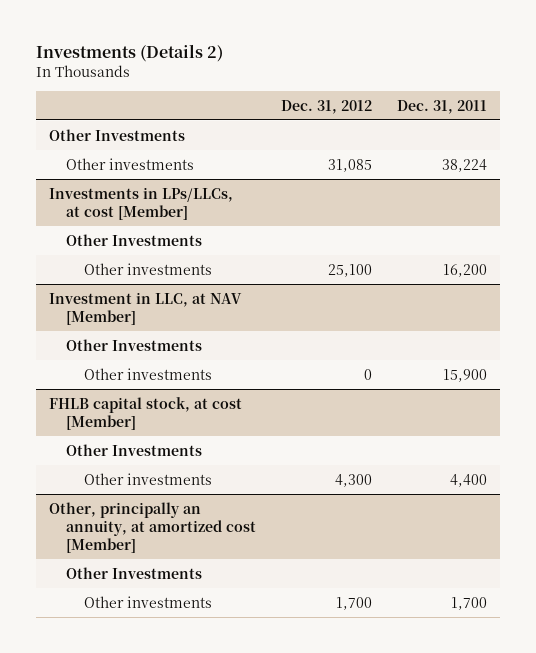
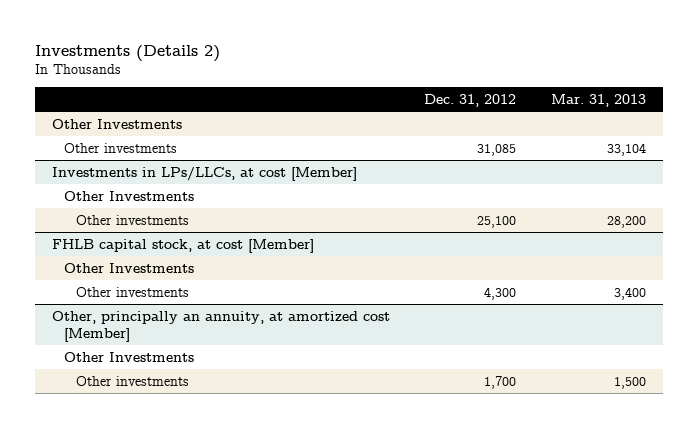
- | Dec. 31, 2012 | Dec. 31, 2011
+ | Dec. 31, 2012 | Mar. 31, 2013
- Investment in LLC, at NAV [Member]
- Other Investments
- Other investments | 0 | 15,900

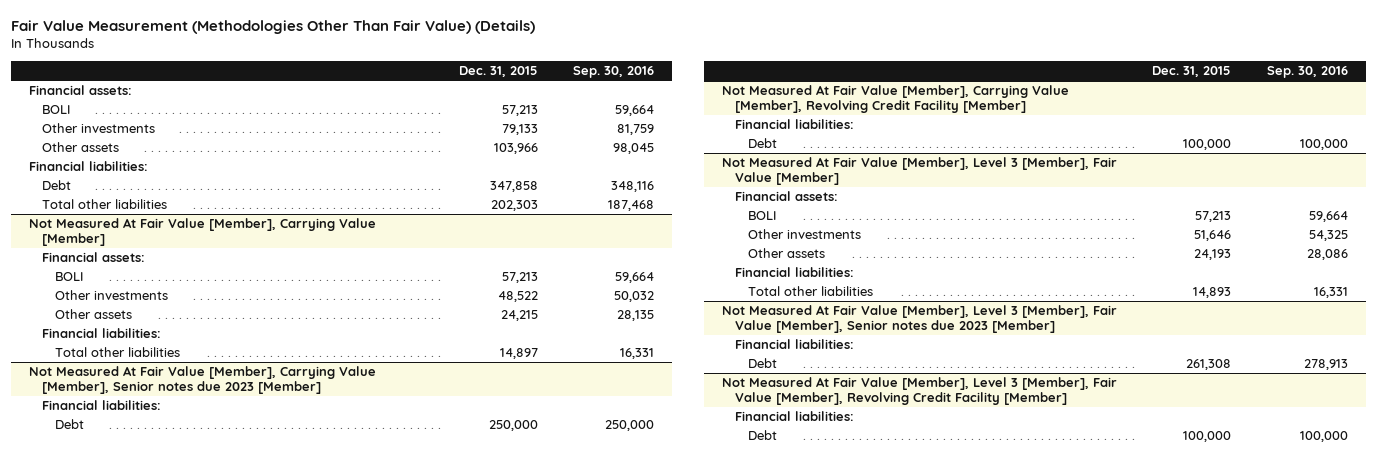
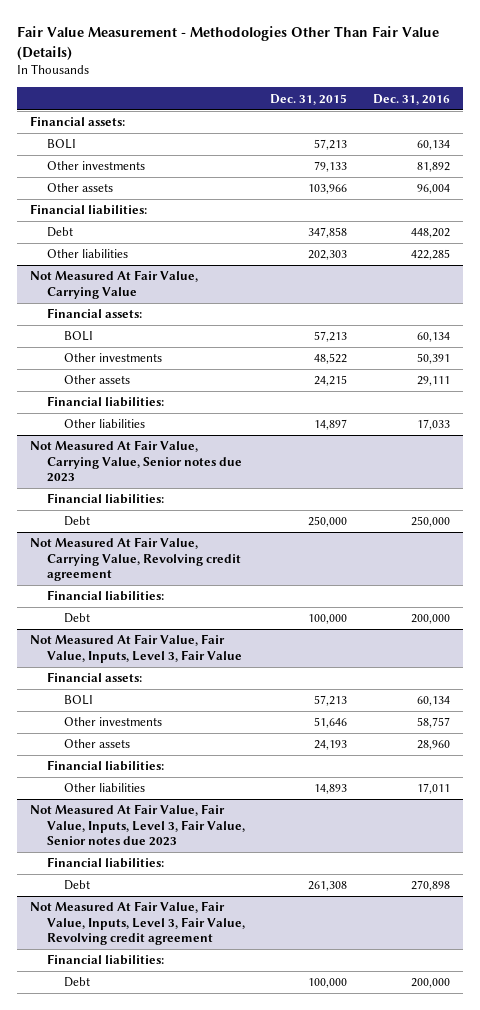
- Fair Value Measurement (Methodologies Other Than Fair Value) (Details)
+ Fair Value Measurement - Methodologies Other Than Fair Value (Details)
- | Dec. 31, 2015 | Sep. 30, 2016
+ | Dec. 31, 2015 | Dec. 31, 2016
- Total other liabilities | 202,303 | 187,468
- Not Measured At Fair Value [Member], Carrying Value [Member]
+ Other liabilities | 202,303 | 422,285
+ Not Measured At Fair Value, Carrying Value
- Total other liabilities | 14,897 | 16,331
- Not Measured At Fair Value [Member], Carrying Value [Member], Senior notes due 2023 [Member]
+ Other liabilities | 14,897 | 17,033
+ Not Measured At Fair Value, Carrying Value, Senior notes due 2023
- Not Measured At Fair Value [Member], Carrying Value [Member], Revolving Credit Facility [Member]
+ Not Measured At Fair Value, Carrying Value, Revolving credit agreement
- Not Measured At Fair Value [Member], Level 3 [Member], Fair Value [Member]
+ Not Measured At Fair Value, Fair Value, Inputs, Level 3, Fair Value
- Total other liabilities | 14,893 | 16,331
- Not Measured At Fair Value [Member], Level 3 [Member], Fair Value [Member], Senior notes due 2023 [Member]
+ Other liabilities | 14,893 | 17,011
+ Not Measured At Fair Value, Fair Value, Inputs, Level 3, Fair Value, Senior notes due 2023
- Not Measured At Fair Value [Member], Level 3 [Member], Fair Value [Member], Revolving Credit Facility [Member]
+ Not Measured At Fair Value, Fair Value, Inputs, Level 3, Fair Value, Revolving credit agreement

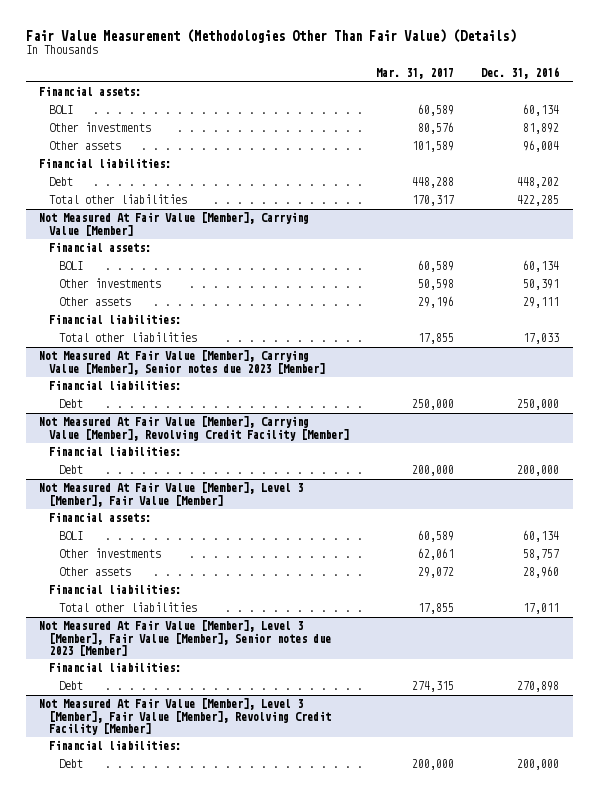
- Fair Value Measurement - Methodologies Other Than Fair Value (Details)
+ Fair Value Measurement (Methodologies Other Than Fair Value) (Details)
- | Dec. 31, 2015 | Dec. 31, 2016
+ | Mar. 31, 2017 | Dec. 31, 2016
- Other liabilities | 202,303 | 422,285
- Not Measured At Fair Value, Carrying Value
+ Total other liabilities | 170,317 | 422,285
+ Not Measured At Fair Value [Member], Carrying Value [Member]
- Other liabilities | 14,897 | 17,033
- Not Measured At Fair Value, Carrying Value, Senior notes due 2023
+ Total other liabilities | 17,855 | 17,033
+ Not Measured At Fair Value [Member], Carrying Value [Member], Senior notes due 2023 [Member]
- Not Measured At Fair Value, Carrying Value, Revolving credit agreement
+ Not Measured At Fair Value [Member], Carrying Value [Member], Revolving Credit Facility [Member]
- Not Measured At Fair Value, Fair Value, Inputs, Level 3, Fair Value
+ Not Measured At Fair Value [Member], Level 3 [Member], Fair Value [Member]
- Other liabilities | 14,893 | 17,011
- Not Measured At Fair Value, Fair Value, Inputs, Level 3, Fair Value, Senior notes due 2023
+ Total other liabilities | 17,855 | 17,011
+ Not Measured At Fair Value [Member], Level 3 [Member], Fair Value [Member], Senior notes due 2023 [Member]
- Not Measured At Fair Value, Fair Value, Inputs, Level 3, Fair Value, Revolving credit agreement
+ Not Measured At Fair Value [Member], Level 3 [Member], Fair Value [Member], Revolving Credit Facility [Member]

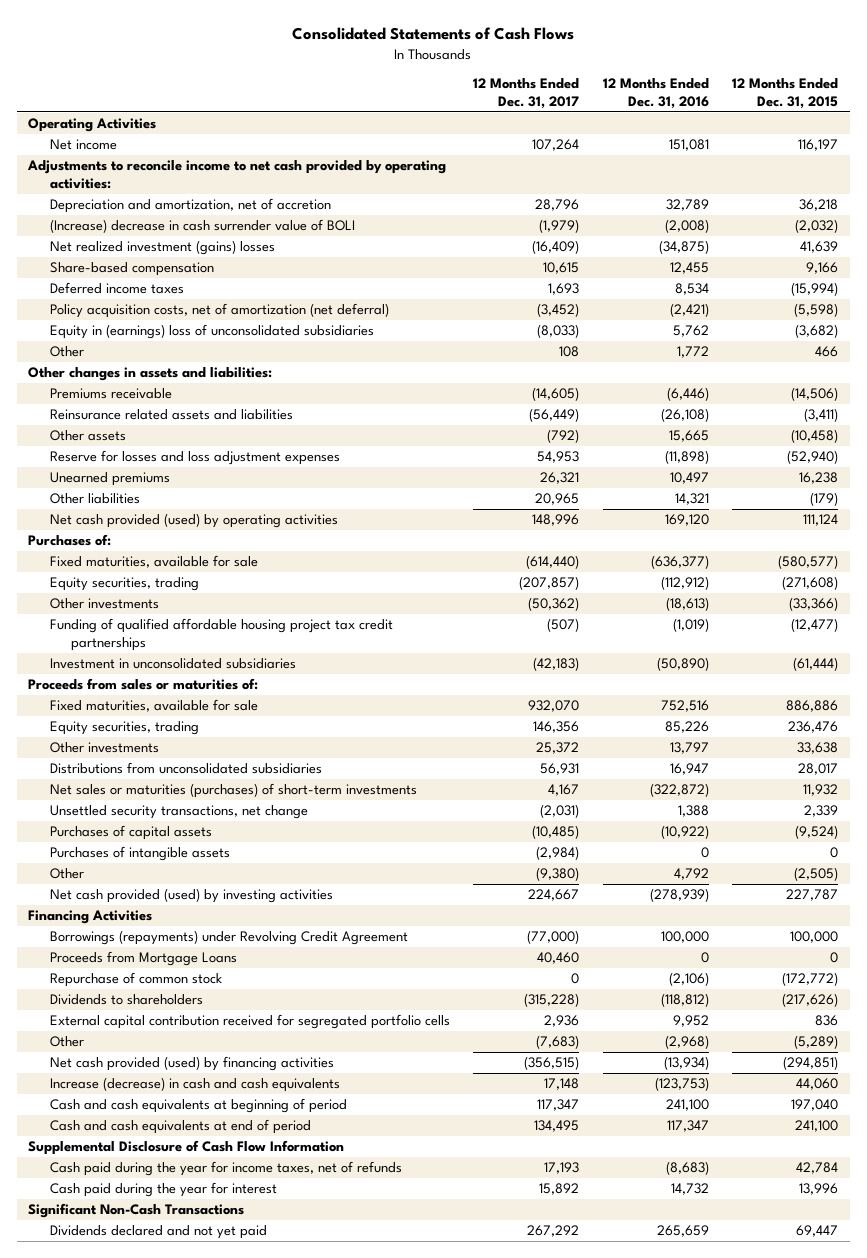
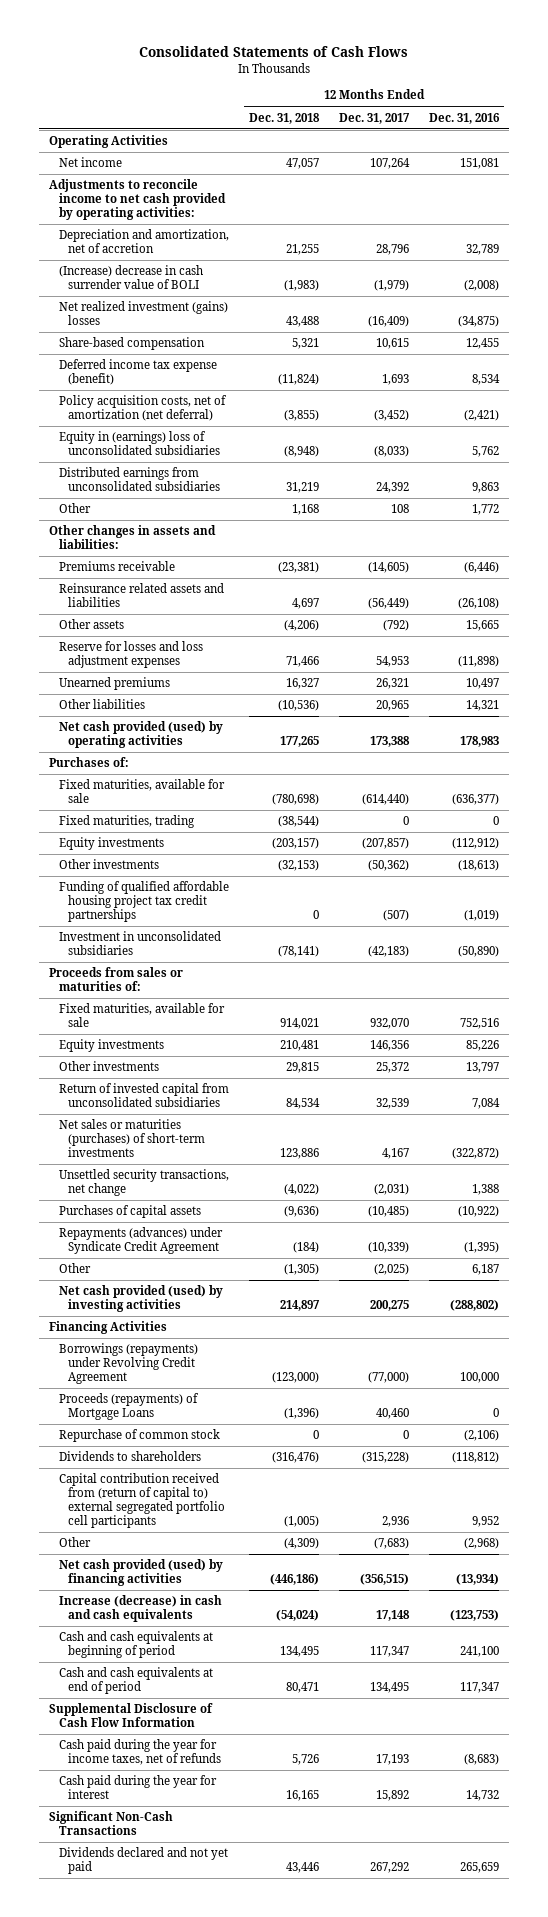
- | 12 Months Ended Dec. 31, 2017 | 12 Months Ended Dec. 31, 2016 | 12 Months Ended Dec. 31, 2015
+ | 12 Months Ended Dec. 31, 2018 | 12 Months Ended Dec. 31, 2017 | 12 Months Ended Dec. 31, 2016
- Deferred income taxes | 1,693 | 8,534 | (15,994)
+ Deferred income tax expense (benefit) | (11,824) | 1,693 | 8,534
+ Distributed earnings from unconsolidated subsidiaries | 31,219 | 24,392 | 9,863
- Net cash provided (used) by operating activities | 148,996 | 169,120 | 111,124
+ Net cash provided (used) by operating activities | 177,265 | 173,388 | 178,983
- Equity securities, trading | (207,857) | (112,912) | (271,608)
+ Fixed maturities, trading | (38,544) | 0 | 0
+ Equity investments | (203,157) | (207,857) | (112,912)
- Equity securities, trading | 146,356 | 85,226 | 236,476
+ Equity investments | 210,481 | 146,356 | 85,226
- Distributions from unconsolidated subsidiaries | 56,931 | 16,947 | 28,017
+ Return of invested capital from unconsolidated subsidiaries | 84,534 | 32,539 | 7,084
- Purchases of intangible assets | (2,984) | 0 | 0
- Other | (9,380) | 4,792 | (2,505)
- Net cash provided (used) by investing activities | 224,667 | (278,939) | 227,787
+ Repayments (advances) under Syndicate Credit Agreement | (184) | (10,339) | (1,395)
+ Other | (1,305) | (2,025) | 6,187
+ Net cash provided (used) by investing activities | 214,897 | 200,275 | (288,802)
- Proceeds from Mortgage Loans | 40,460 | 0 | 0
+ Proceeds (repayments) of Mortgage Loans | (1,396) | 40,460 | 0
- External capital contribution received for segregated portfolio cells | 2,936 | 9,952 | 836
+ Capital contribution received from (return of capital to) external segregated portfolio cell participants | (1,005) | 2,936 | 9,952

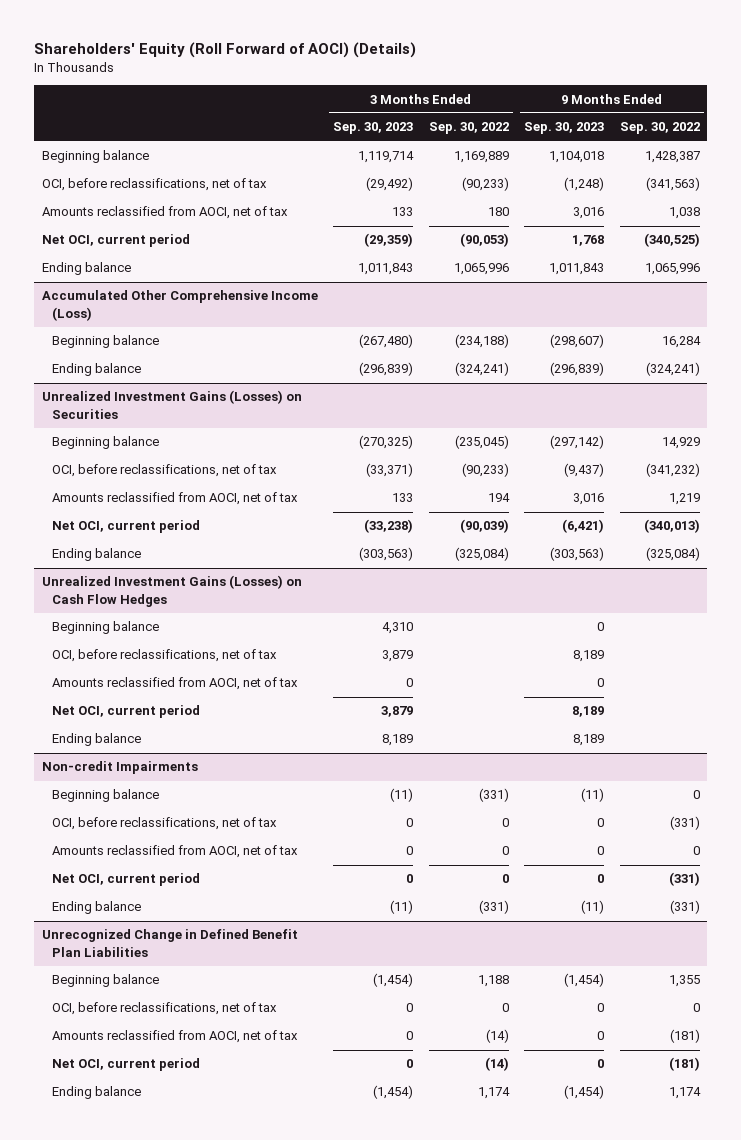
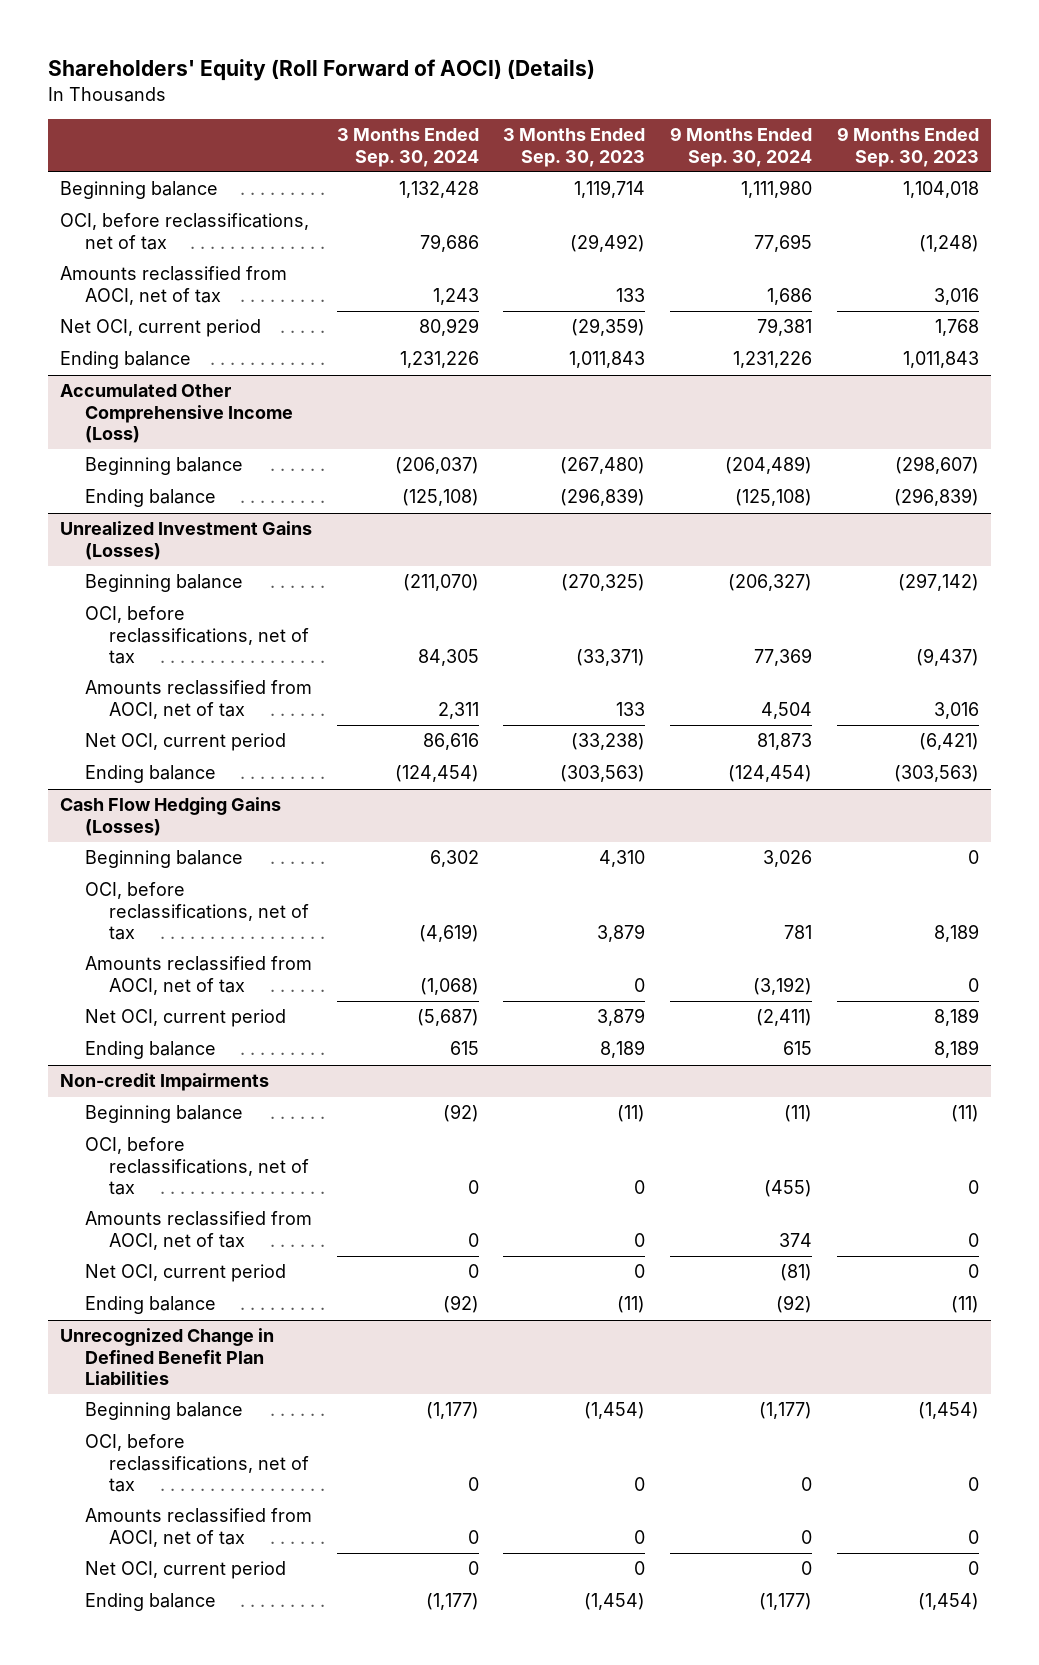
- | 3 Months Ended Sep. 30, 2023 | 3 Months Ended Sep. 30, 2022 | 9 Months Ended Sep. 30, 2023 | 9 Months Ended Sep. 30, 2022
+ | 3 Months Ended Sep. 30, 2024 | 3 Months Ended Sep. 30, 2023 | 9 Months Ended Sep. 30, 2024 | 9 Months Ended Sep. 30, 2023
- Unrealized Investment Gains (Losses) on Securities
+ Unrealized Investment Gains (Losses)
- Unrealized Investment Gains (Losses) on Cash Flow Hedges
+ Cash Flow Hedging Gains (Losses)

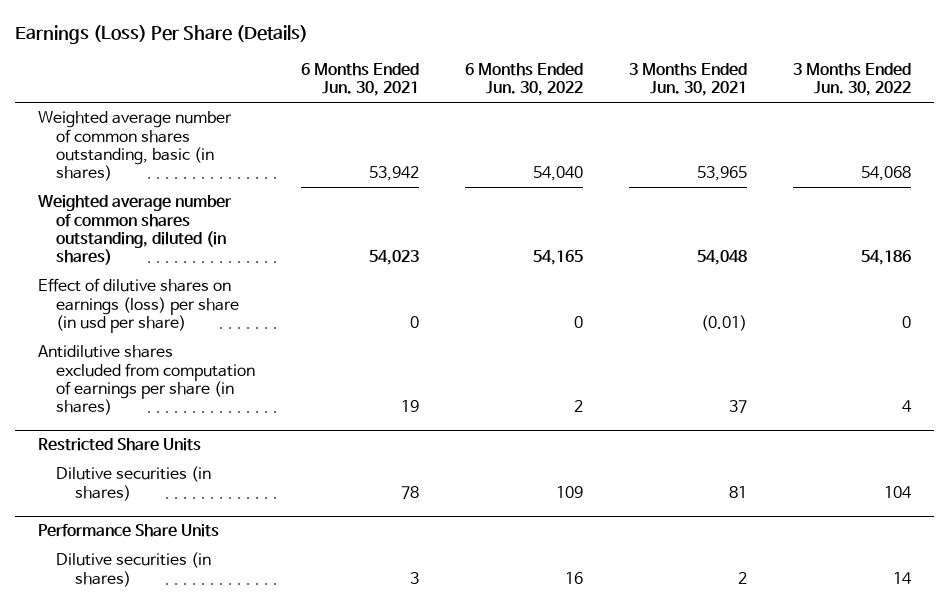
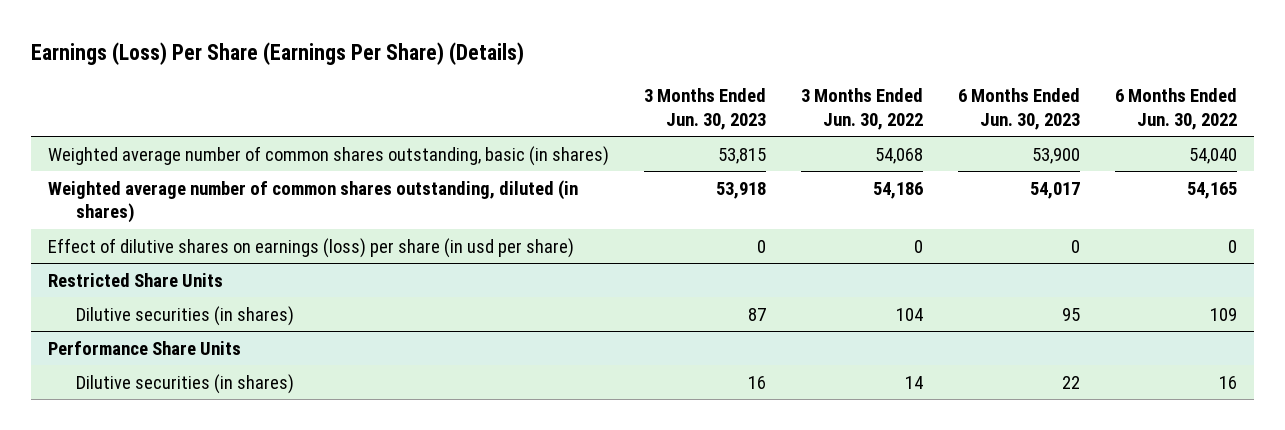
- Earnings (Loss) Per Share (Details)
+ Earnings (Loss) Per Share (Earnings Per Share) (Details)
- | 6 Months Ended Jun. 30, 2021 | 6 Months Ended Jun. 30, 2022 | 3 Months Ended Jun. 30, 2021 | 3 Months Ended Jun. 30, 2022
+ | 3 Months Ended Jun. 30, 2023 | 3 Months Ended Jun. 30, 2022 | 6 Months Ended Jun. 30, 2023 | 6 Months Ended Jun. 30, 2022
- Antidilutive shares excluded from computation of earnings per share (in shares) | 19 | 2 | 37 | 4

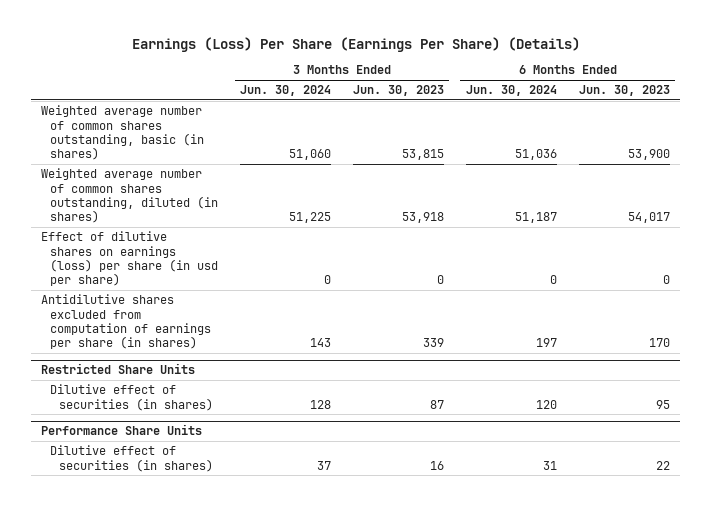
- | 3 Months Ended Jun. 30, 2023 | 3 Months Ended Jun. 30, 2022 | 6 Months Ended Jun. 30, 2023 | 6 Months Ended Jun. 30, 2022
+ | 3 Months Ended Jun. 30, 2024 | 3 Months Ended Jun. 30, 2023 | 6 Months Ended Jun. 30, 2024 | 6 Months Ended Jun. 30, 2023
+ Antidilutive shares excluded from computation of earnings per share (in shares) | 143 | 339 | 197 | 170
@ Restricted Share Units
- Dilutive securities (in shares) | 87 | 104 | 95 | 109
+ Dilutive effect of securities (in shares) | 128 | 87 | 120 | 95
@ Performance Share Units
- Dilutive securities (in shares) | 16 | 14 | 22 | 16
+ Dilutive effect of securities (in shares) | 37 | 16 | 31 | 22

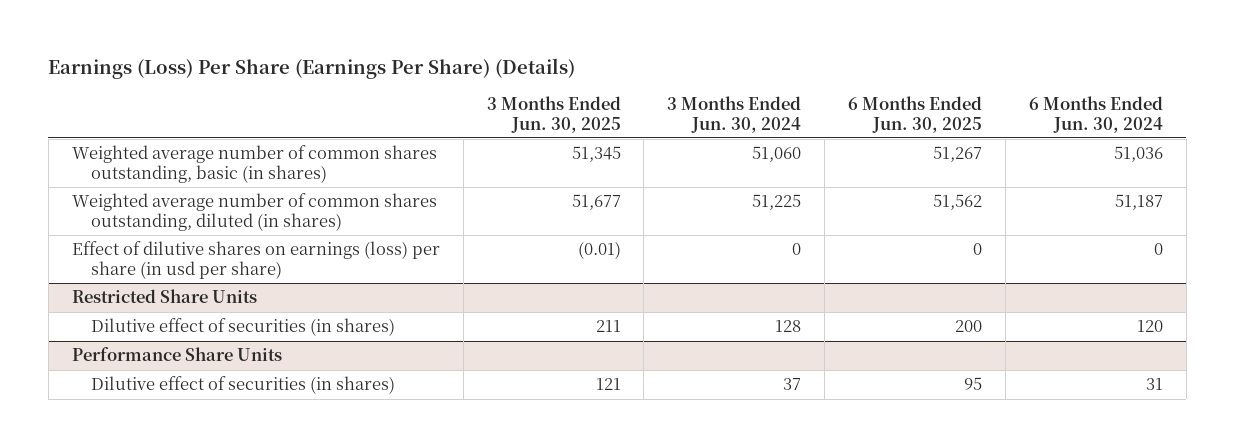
- | 3 Months Ended Jun. 30, 2024 | 3 Months Ended Jun. 30, 2023 | 6 Months Ended Jun. 30, 2024 | 6 Months Ended Jun. 30, 2023
+ | 3 Months Ended Jun. 30, 2025 | 3 Months Ended Jun. 30, 2024 | 6 Months Ended Jun. 30, 2025 | 6 Months Ended Jun. 30, 2024
- Antidilutive shares excluded from computation of earnings per share (in shares) | 143 | 339 | 197 | 170

